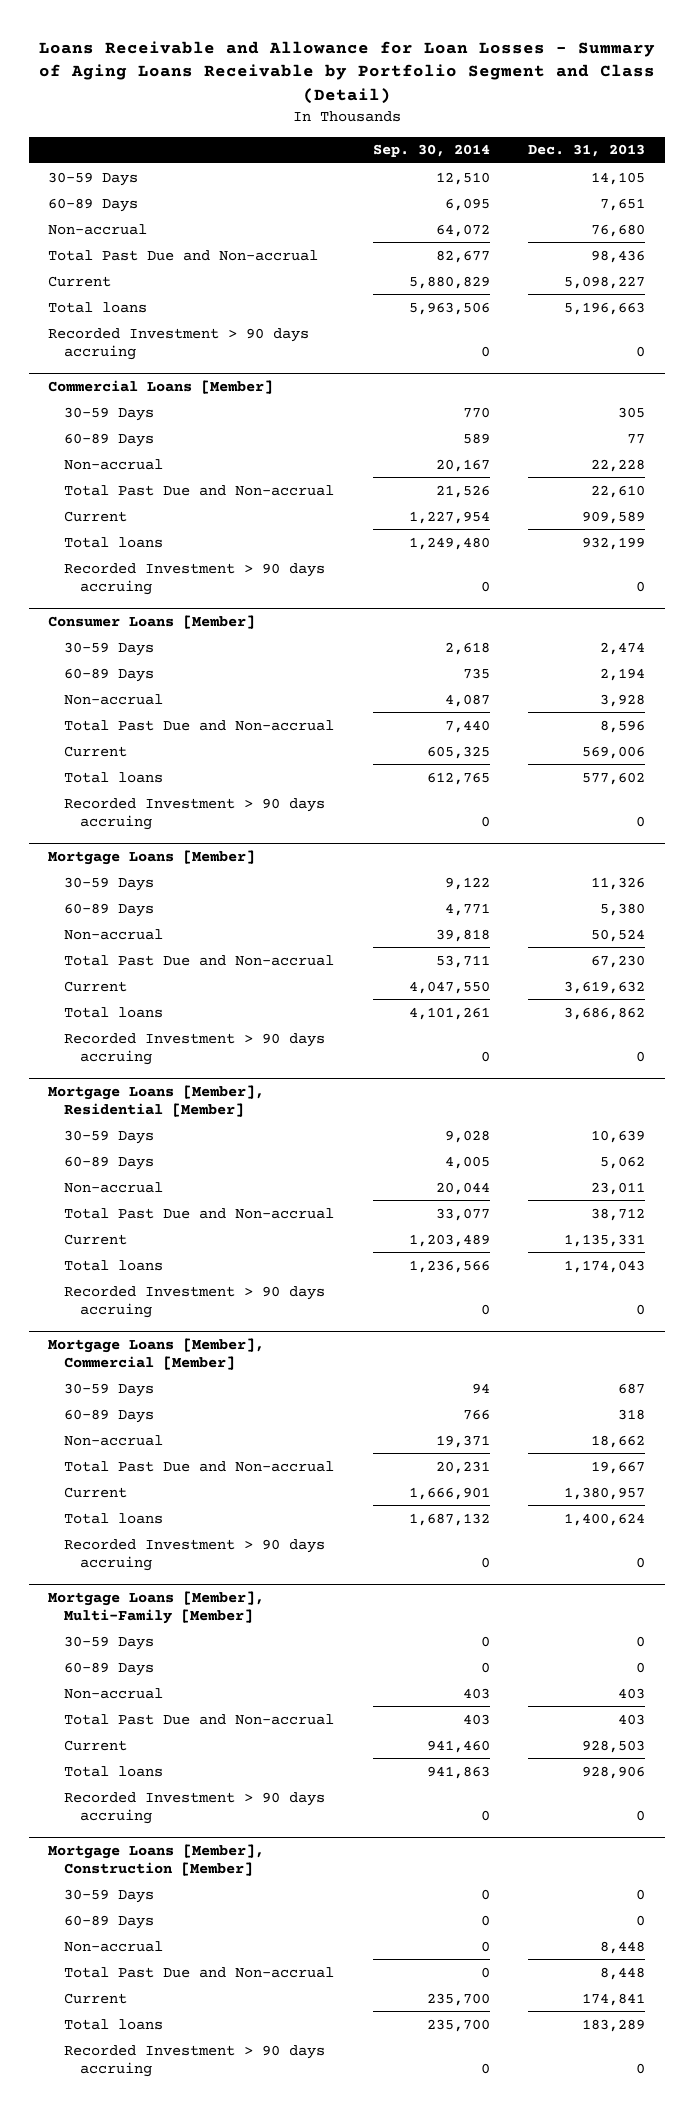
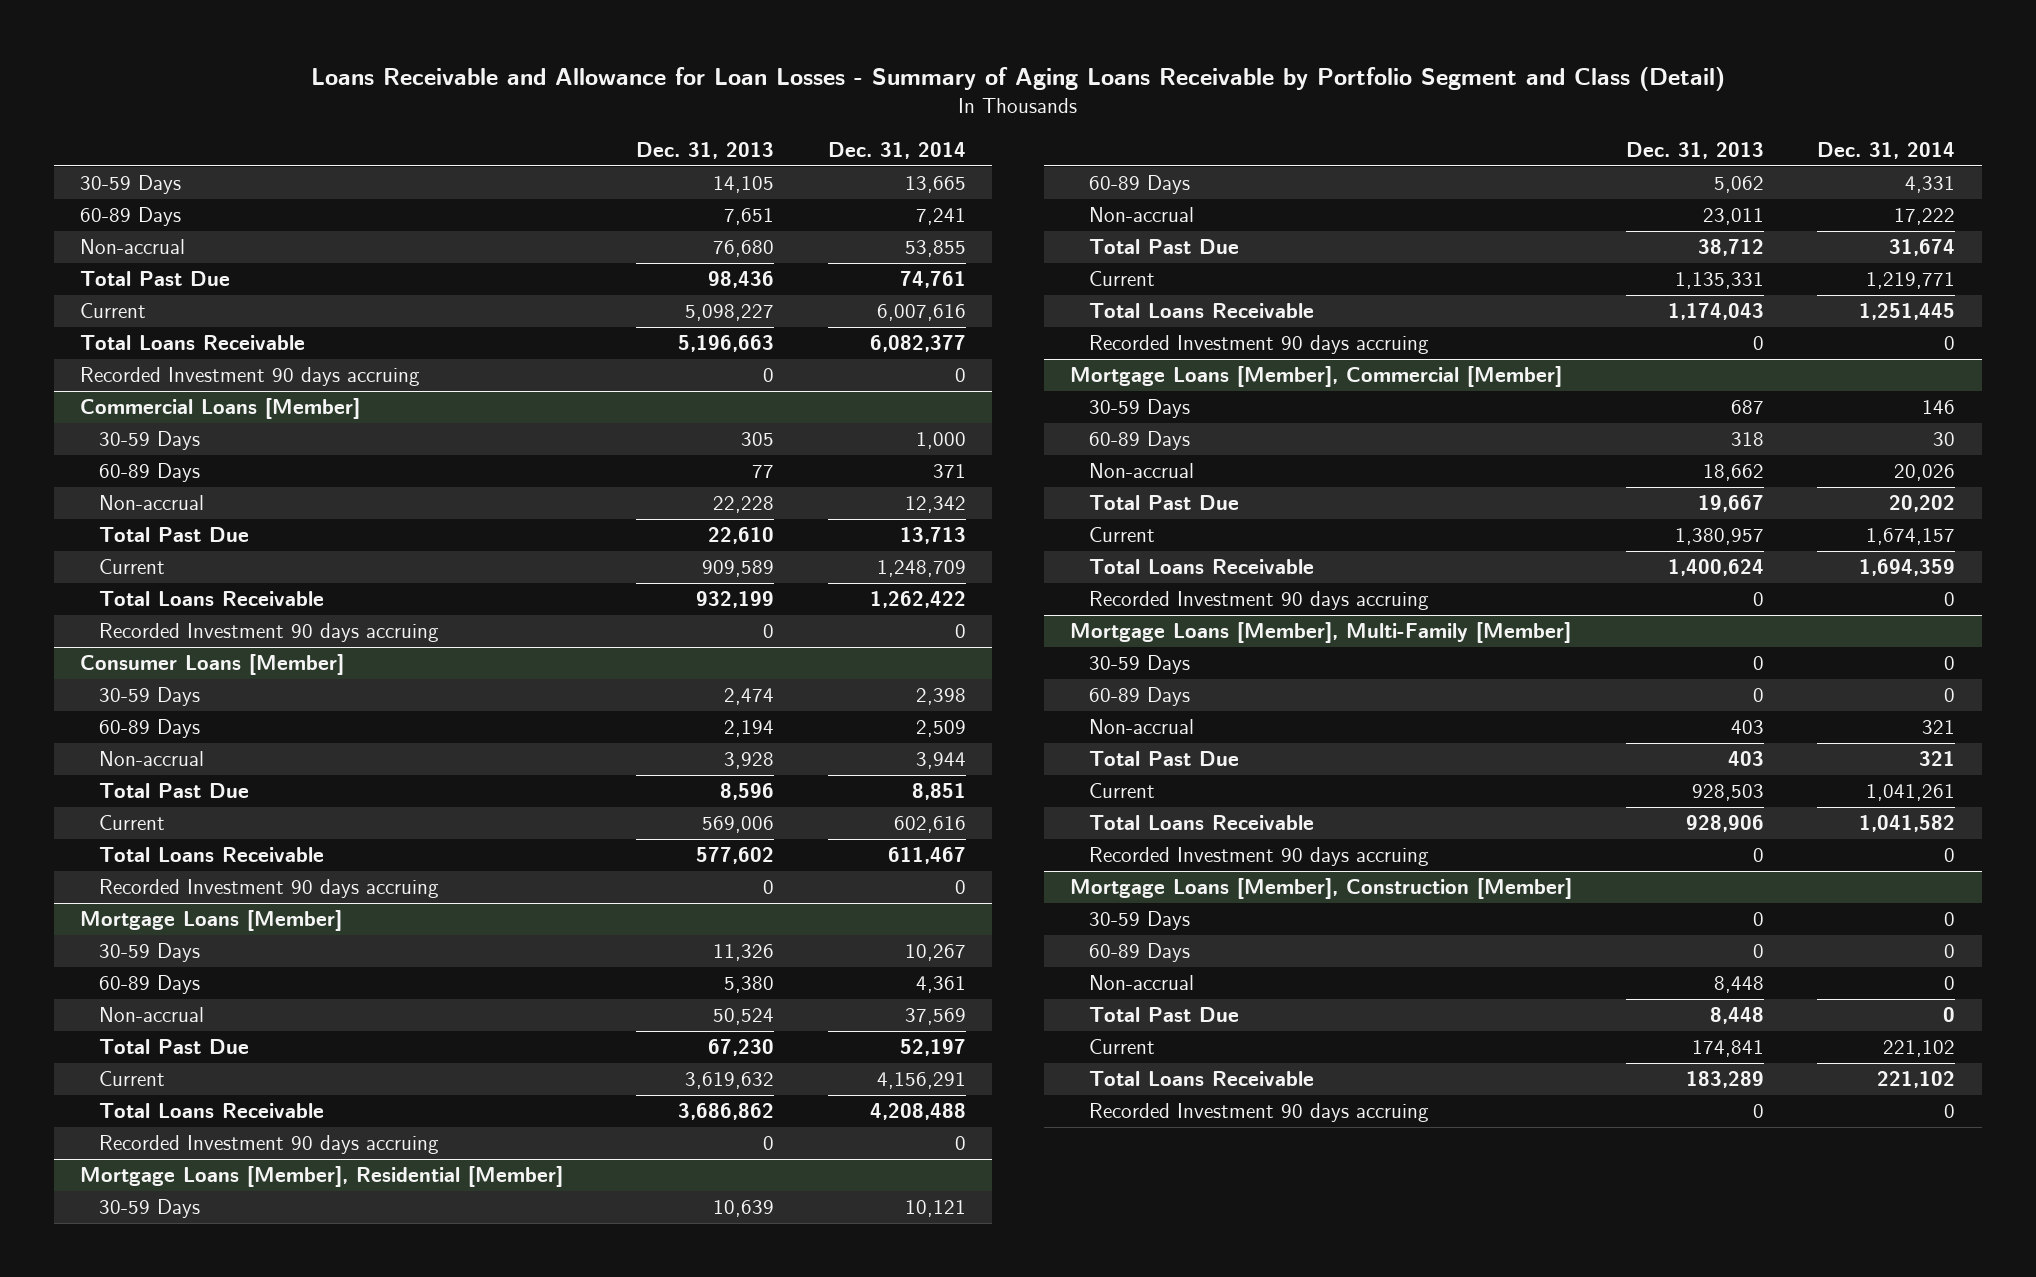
- | Sep. 30, 2014 | Dec. 31, 2013
+ | Dec. 31, 2013 | Dec. 31, 2014
- Total Past Due and Non-accrual | 82,677 | 98,436
+ Total Past Due | 98,436 | 74,761
- Total loans | 5,963,506 | 5,196,663
- Recorded Investment > 90 days accruing | 0 | 0
+ Total Loans Receivable | 5,196,663 | 6,082,377
+ Recorded Investment 90 days accruing | 0 | 0
@ Commercial Loans [Member]
- Total Past Due and Non-accrual | 21,526 | 22,610
+ Total Past Due | 22,610 | 13,713
- Total loans | 1,249,480 | 932,199
- Recorded Investment > 90 days accruing | 0 | 0
+ Total Loans Receivable | 932,199 | 1,262,422
+ Recorded Investment 90 days accruing | 0 | 0
@ Consumer Loans [Member]
- Total Past Due and Non-accrual | 7,440 | 8,596
+ Total Past Due | 8,596 | 8,851
- Total loans | 612,765 | 577,602
- Recorded Investment > 90 days accruing | 0 | 0
+ Total Loans Receivable | 577,602 | 611,467
+ Recorded Investment 90 days accruing | 0 | 0
@ Mortgage Loans [Member]
- Total Past Due and Non-accrual | 53,711 | 67,230
+ Total Past Due | 67,230 | 52,197
- Total loans | 4,101,261 | 3,686,862
- Recorded Investment > 90 days accruing | 0 | 0
+ Total Loans Receivable | 3,686,862 | 4,208,488
+ Recorded Investment 90 days accruing | 0 | 0
@ Mortgage Loans [Member], Residential [Member]
- Total Past Due and Non-accrual | 33,077 | 38,712
+ Total Past Due | 38,712 | 31,674
- Total loans | 1,236,566 | 1,174,043
- Recorded Investment > 90 days accruing | 0 | 0
+ Total Loans Receivable | 1,174,043 | 1,251,445
+ Recorded Investment 90 days accruing | 0 | 0
@ Mortgage Loans [Member], Commercial [Member]
- Total Past Due and Non-accrual | 20,231 | 19,667
+ Total Past Due | 19,667 | 20,202
- Total loans | 1,687,132 | 1,400,624
- Recorded Investment > 90 days accruing | 0 | 0
+ Total Loans Receivable | 1,400,624 | 1,694,359
+ Recorded Investment 90 days accruing | 0 | 0
@ Mortgage Loans [Member], Multi-Family [Member]
- Total Past Due and Non-accrual | 403 | 403
+ Total Past Due | 403 | 321
- Total loans | 941,863 | 928,906
- Recorded Investment > 90 days accruing | 0 | 0
+ Total Loans Receivable | 928,906 | 1,041,582
+ Recorded Investment 90 days accruing | 0 | 0
@ Mortgage Loans [Member], Construction [Member]
- Total Past Due and Non-accrual | 0 | 8,448
+ Total Past Due | 8,448 | 0
- Total loans | 235,700 | 183,289
- Recorded Investment > 90 days accruing | 0 | 0
+ Total Loans Receivable | 183,289 | 221,102
+ Recorded Investment 90 days accruing | 0 | 0

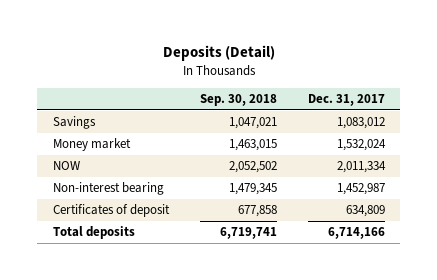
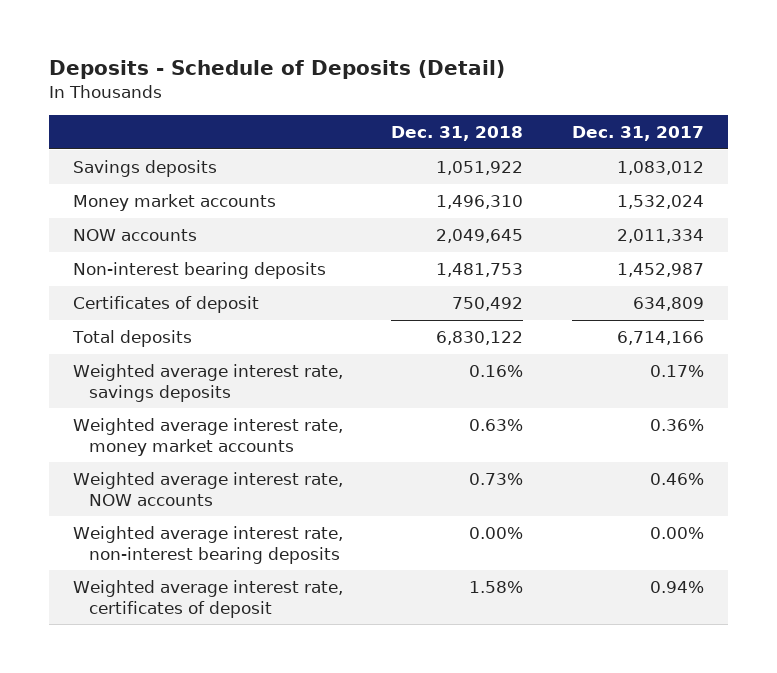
- Deposits (Detail)
+ Deposits - Schedule of Deposits (Detail)
- | Sep. 30, 2018 | Dec. 31, 2017
+ | Dec. 31, 2018 | Dec. 31, 2017
- Savings | 1,047,021 | 1,083,012
- Money market | 1,463,015 | 1,532,024
- NOW | 2,052,502 | 2,011,334
- Non-interest bearing | 1,479,345 | 1,452,987
+ Savings deposits | 1,051,922 | 1,083,012
+ Money market accounts | 1,496,310 | 1,532,024
+ NOW accounts | 2,049,645 | 2,011,334
+ Non-interest bearing deposits | 1,481,753 | 1,452,987
+ Weighted average interest rate, savings deposits | 0.16% | 0.17%
+ Weighted average interest rate, money market accounts | 0.63% | 0.36%
+ Weighted average interest rate, NOW accounts | 0.73% | 0.46%
+ Weighted average interest rate, non-interest bearing deposits | 0.00% | 0.00%
+ Weighted average interest rate, certificates of deposit | 1.58% | 0.94%

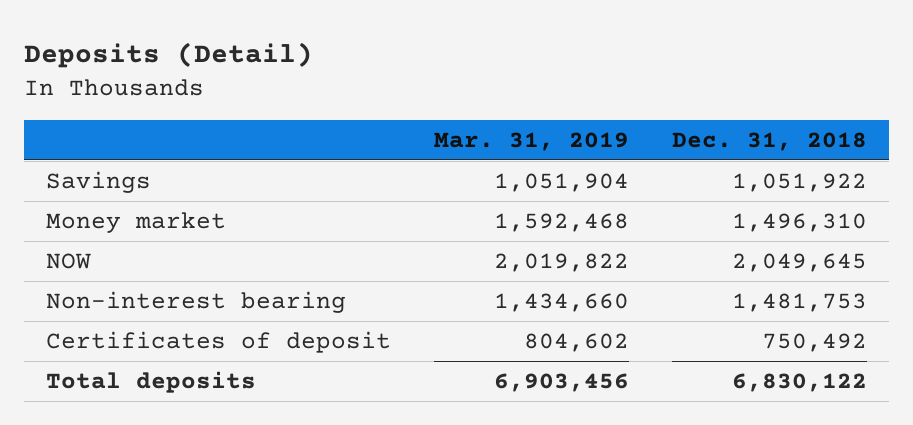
- Deposits - Schedule of Deposits (Detail)
+ Deposits (Detail)
- | Dec. 31, 2018 | Dec. 31, 2017
+ | Mar. 31, 2019 | Dec. 31, 2018
- Savings deposits | 1,051,922 | 1,083,012
- Money market accounts | 1,496,310 | 1,532,024
- NOW accounts | 2,049,645 | 2,011,334
- Non-interest bearing deposits | 1,481,753 | 1,452,987
+ Savings | 1,051,904 | 1,051,922
+ Money market | 1,592,468 | 1,496,310
+ NOW | 2,019,822 | 2,049,645
+ Non-interest bearing | 1,434,660 | 1,481,753
- Weighted average interest rate, savings deposits | 0.16% | 0.17%
- Weighted average interest rate, money market accounts | 0.63% | 0.36%
- Weighted average interest rate, NOW accounts | 0.73% | 0.46%
- Weighted average interest rate, non-interest bearing deposits | 0.00% | 0.00%
- Weighted average interest rate, certificates of deposit | 1.58% | 0.94%

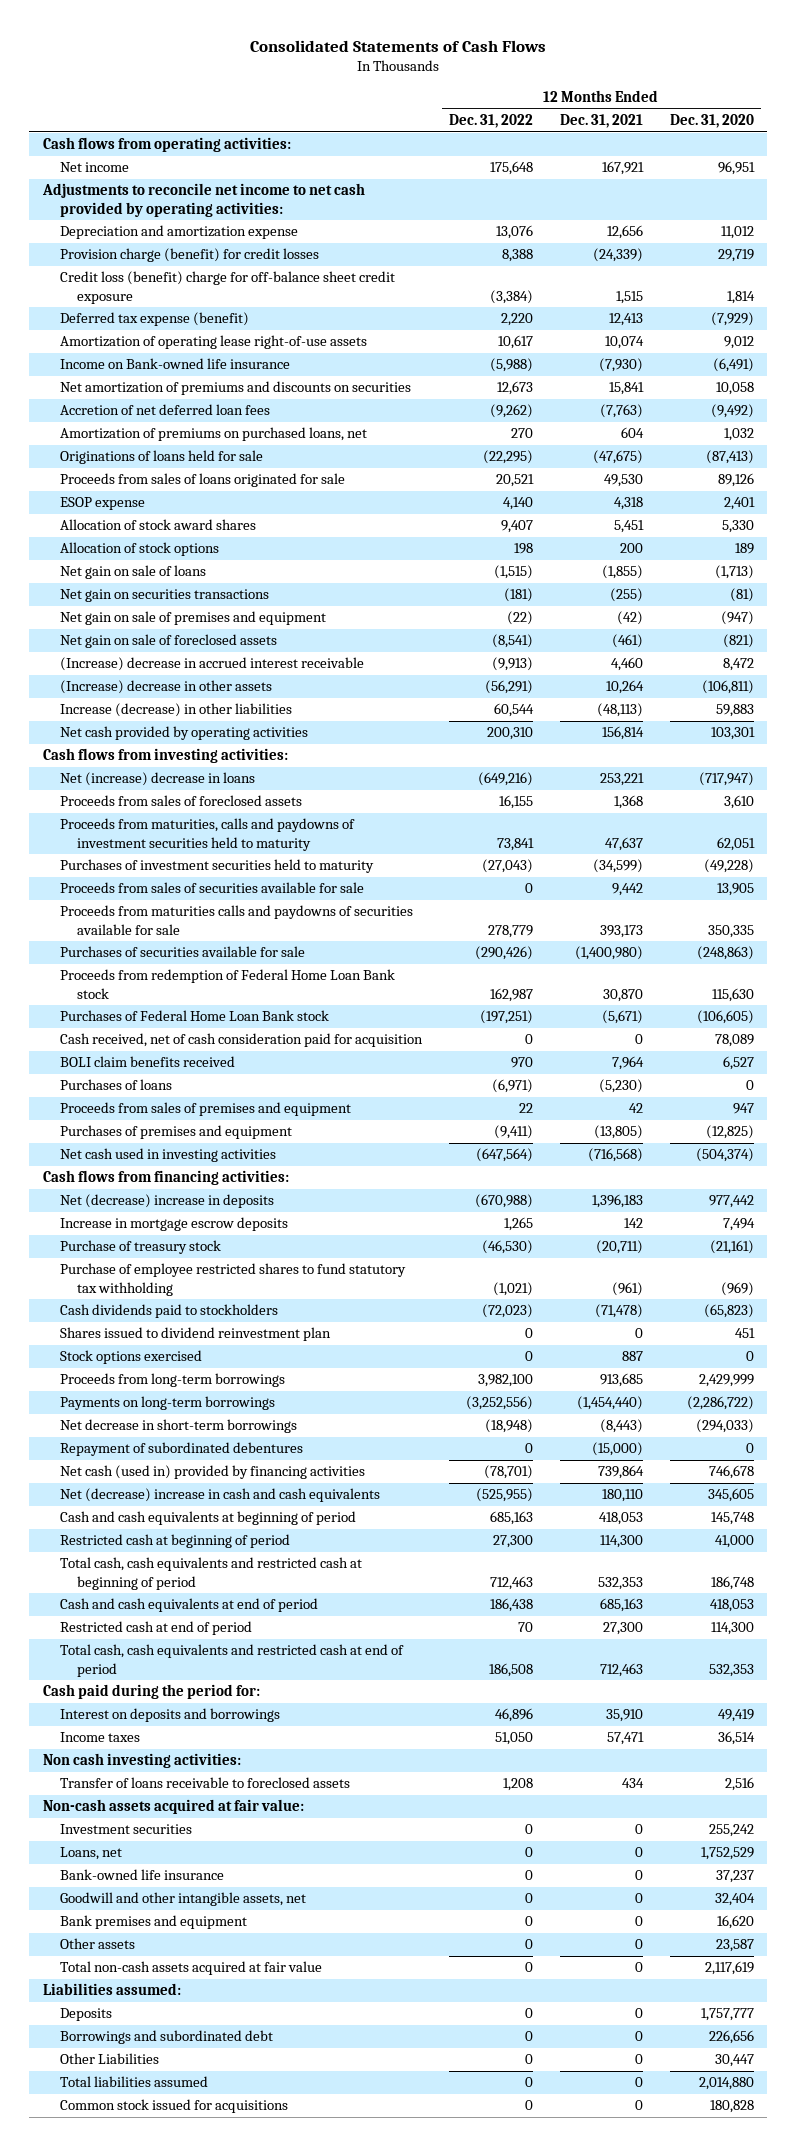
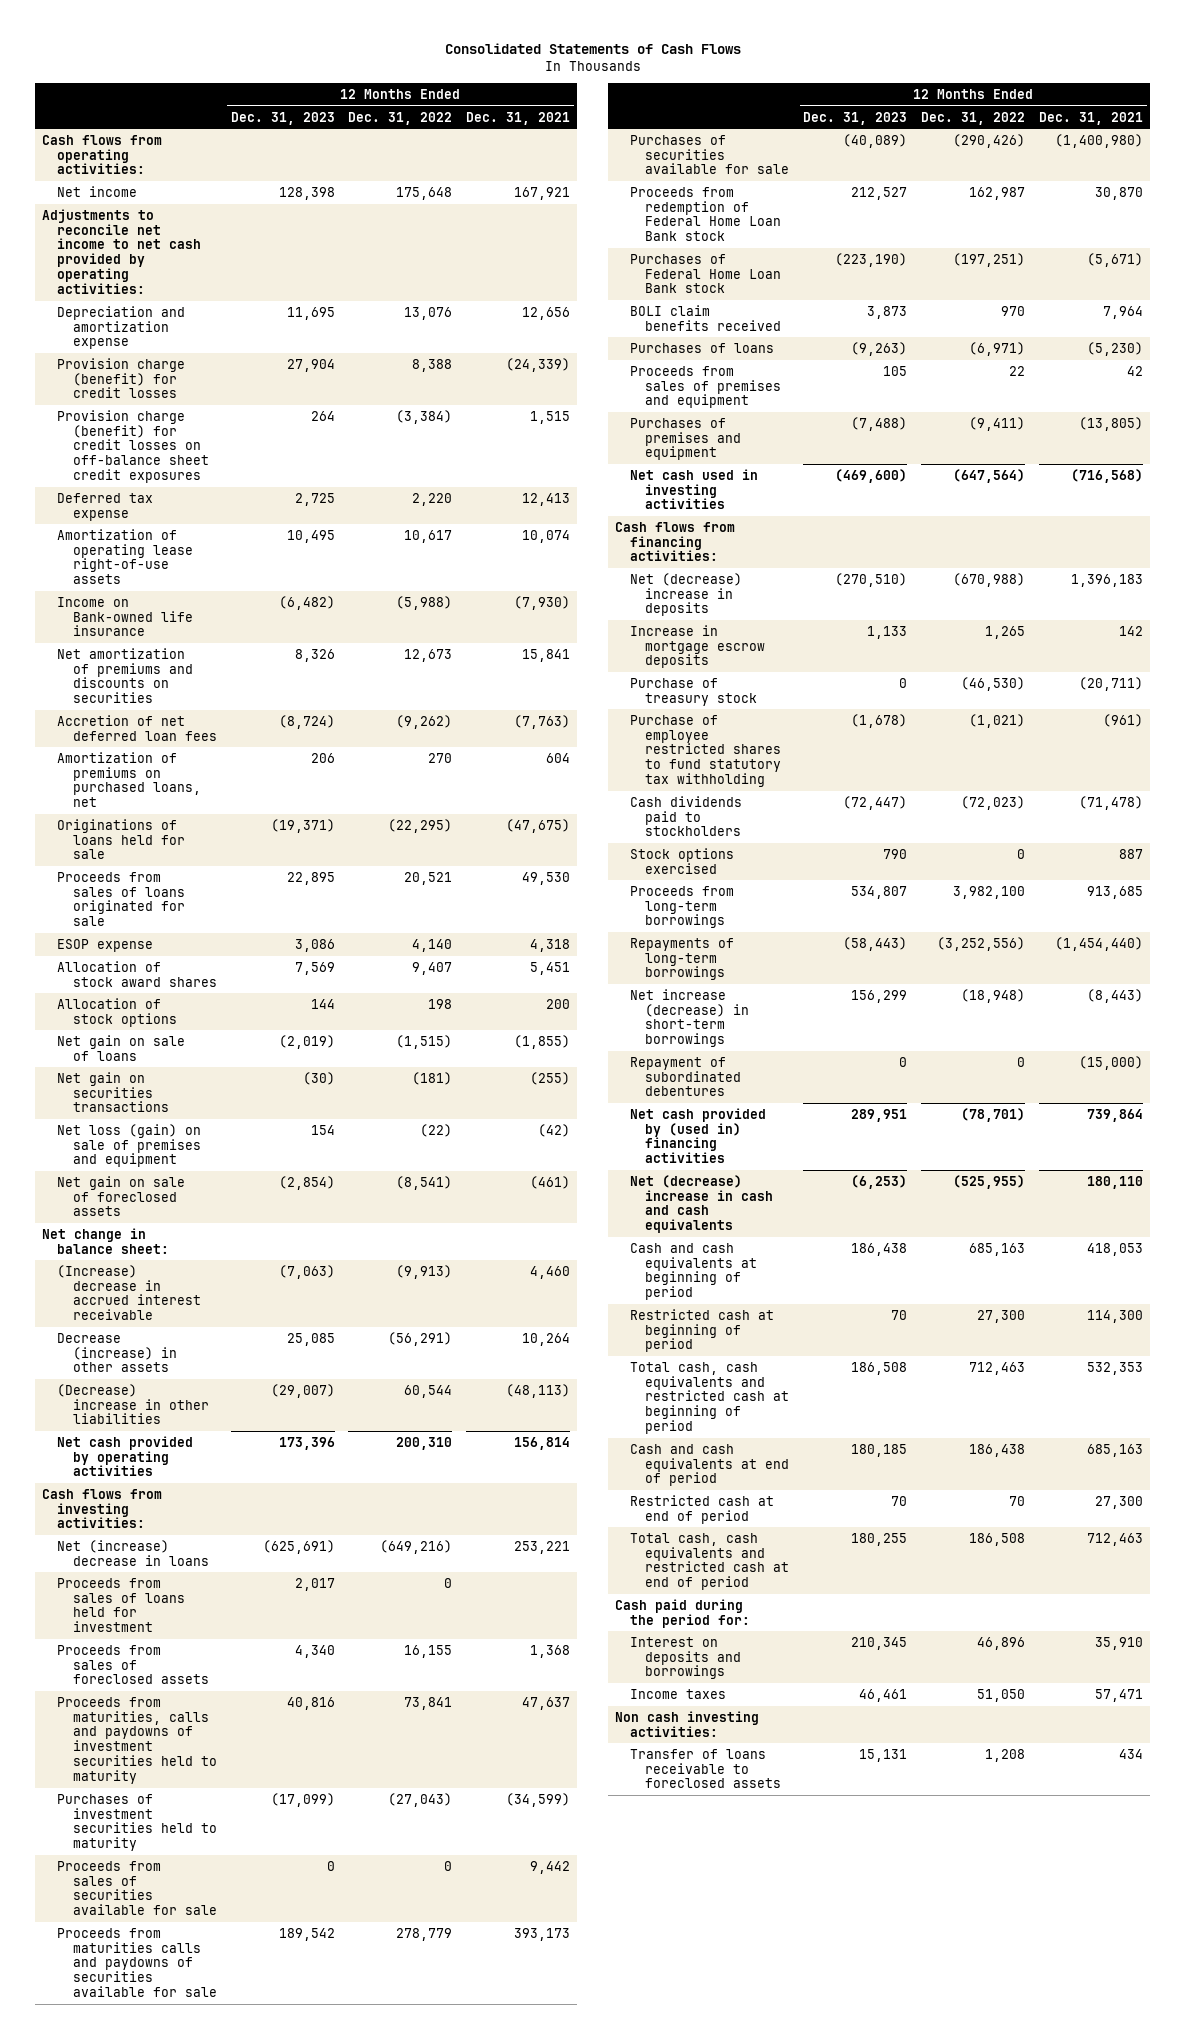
- | 12 Months Ended Dec. 31, 2022 | 12 Months Ended Dec. 31, 2021 | 12 Months Ended Dec. 31, 2020
+ | 12 Months Ended Dec. 31, 2023 | 12 Months Ended Dec. 31, 2022 | 12 Months Ended Dec. 31, 2021
- Credit loss (benefit) charge for off-balance sheet credit exposure | (3,384) | 1,515 | 1,814
- Deferred tax expense (benefit) | 2,220 | 12,413 | (7,929)
+ Provision charge (benefit) for credit losses on off-balance sheet credit exposures | 264 | (3,384) | 1,515
+ Deferred tax expense | 2,725 | 2,220 | 12,413
- Net gain on sale of premises and equipment | (22) | (42) | (947)
+ Net loss (gain) on sale of premises and equipment | 154 | (22) | (42)
+ Net change in balance sheet:
- (Increase) decrease in other assets | (56,291) | 10,264 | (106,811)
- Increase (decrease) in other liabilities | 60,544 | (48,113) | 59,883
+ Decrease (increase) in other assets | 25,085 | (56,291) | 10,264
+ (Decrease) increase in other liabilities | (29,007) | 60,544 | (48,113)
+ Proceeds from sales of loans held for investment | 2,017 | 0 |
- Cash received, net of cash consideration paid for acquisition | 0 | 0 | 78,089
- Shares issued to dividend reinvestment plan | 0 | 0 | 451
- Payments on long-term borrowings | (3,252,556) | (1,454,440) | (2,286,722)
- Net decrease in short-term borrowings | (18,948) | (8,443) | (294,033)
+ Repayments of long-term borrowings | (58,443) | (3,252,556) | (1,454,440)
+ Net increase (decrease) in short-term borrowings | 156,299 | (18,948) | (8,443)
- Net cash (used in) provided by financing activities | (78,701) | 739,864 | 746,678
+ Net cash provided by (used in) financing activities | 289,951 | (78,701) | 739,864
- Non-cash assets acquired at fair value:
- Investment securities | 0 | 0 | 255,242
- Loans, net | 0 | 0 | 1,752,529
- Bank-owned life insurance | 0 | 0 | 37,237
- Goodwill and other intangible assets, net | 0 | 0 | 32,404
- Bank premises and equipment | 0 | 0 | 16,620
- Other assets | 0 | 0 | 23,587
- Total non-cash assets acquired at fair value | 0 | 0 | 2,117,619
- Liabilities assumed:
- Deposits | 0 | 0 | 1,757,777
- Borrowings and subordinated debt | 0 | 0 | 226,656
- Other Liabilities | 0 | 0 | 30,447
- Total liabilities assumed | 0 | 0 | 2,014,880
- Common stock issued for acquisitions | 0 | 0 | 180,828

